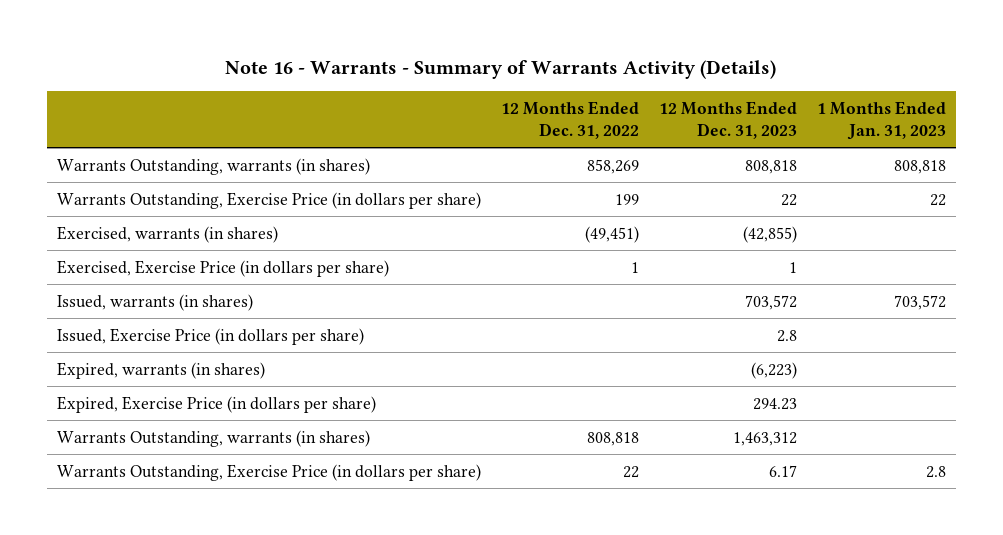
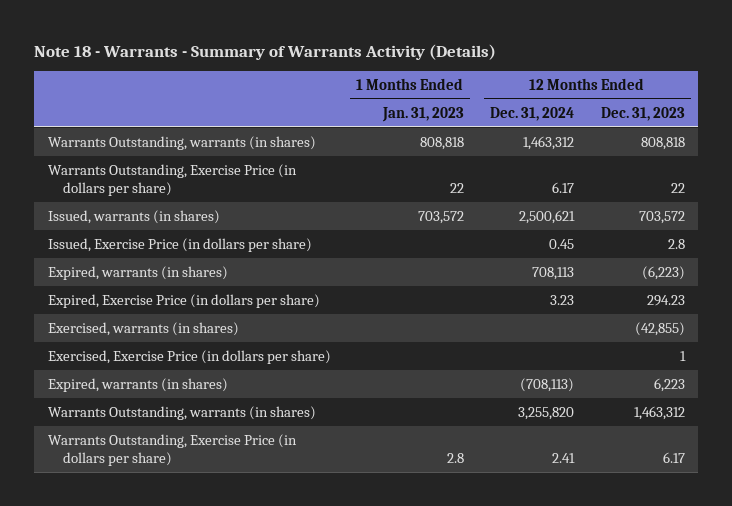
- Note 16 - Warrants - Summary of Warrants Activity (Details)
+ Note 18 - Warrants - Summary of Warrants Activity (Details)
- | 12 Months Ended Dec. 31, 2022 | 12 Months Ended Dec. 31, 2023 | 1 Months Ended Jan. 31, 2023
+ | 1 Months Ended Jan. 31, 2023 | 12 Months Ended Dec. 31, 2024 | 12 Months Ended Dec. 31, 2023
moved down: Exercised, warrants (in shares) | | | (42,855)
moved down: Exercised, Exercise Price (in dollars per share) | | | 1
+ Expired, warrants (in shares) | | (708,113) | 6,223

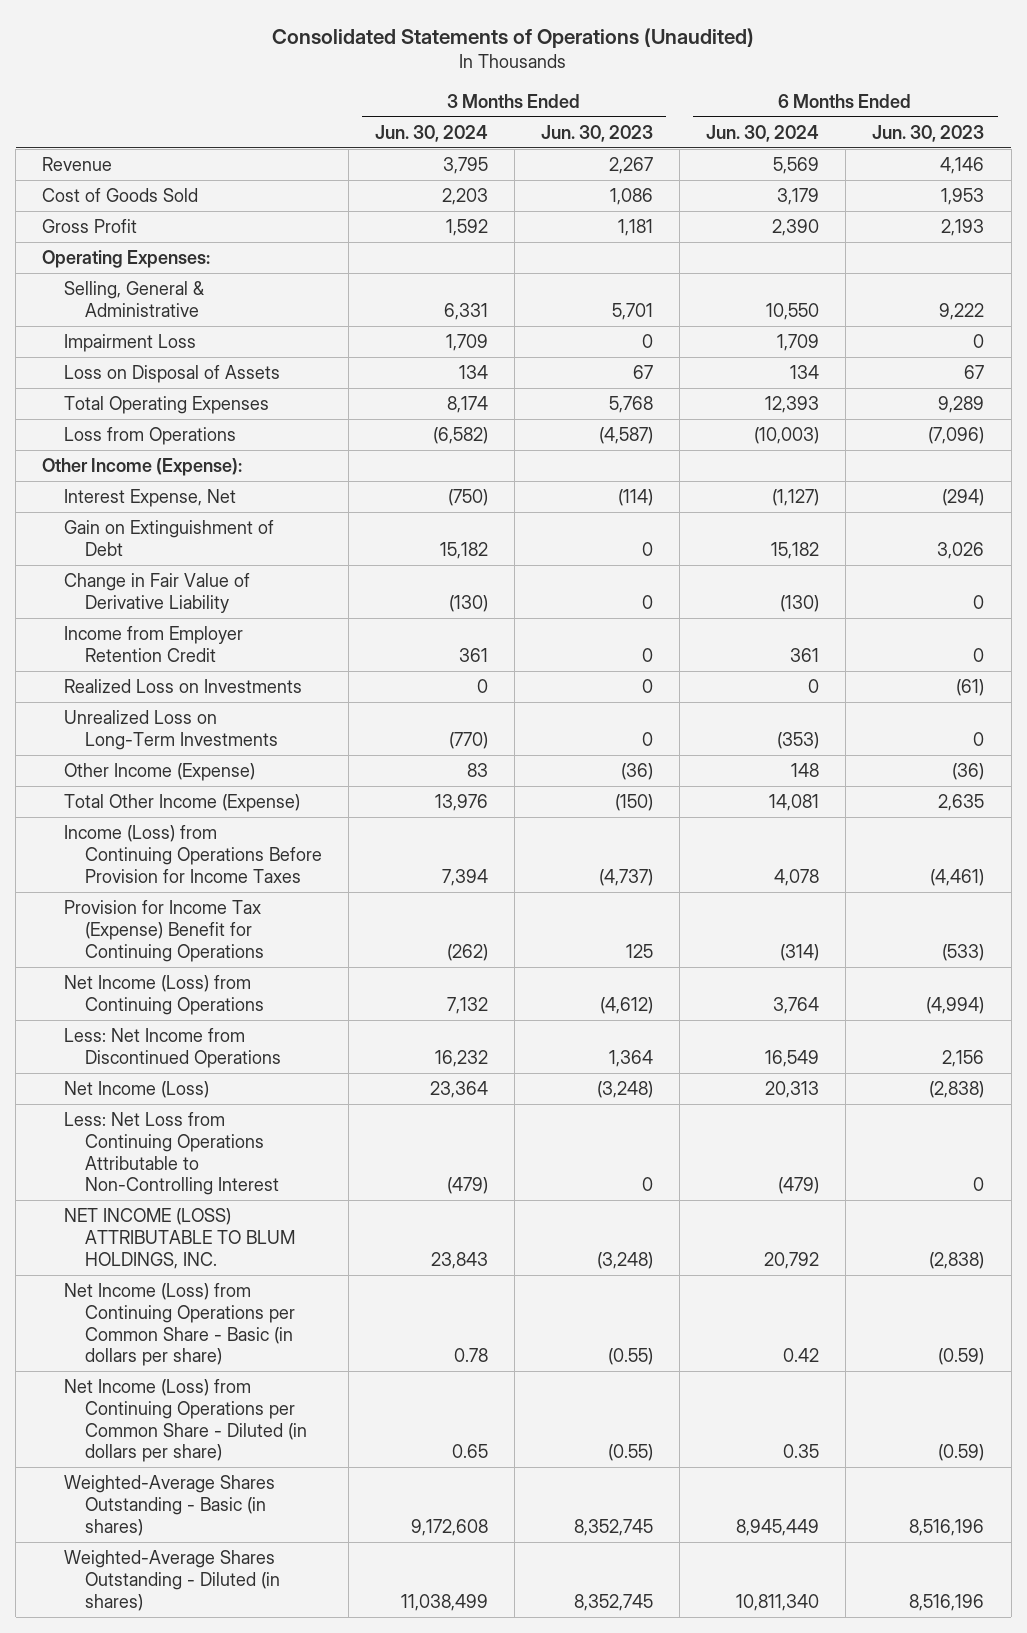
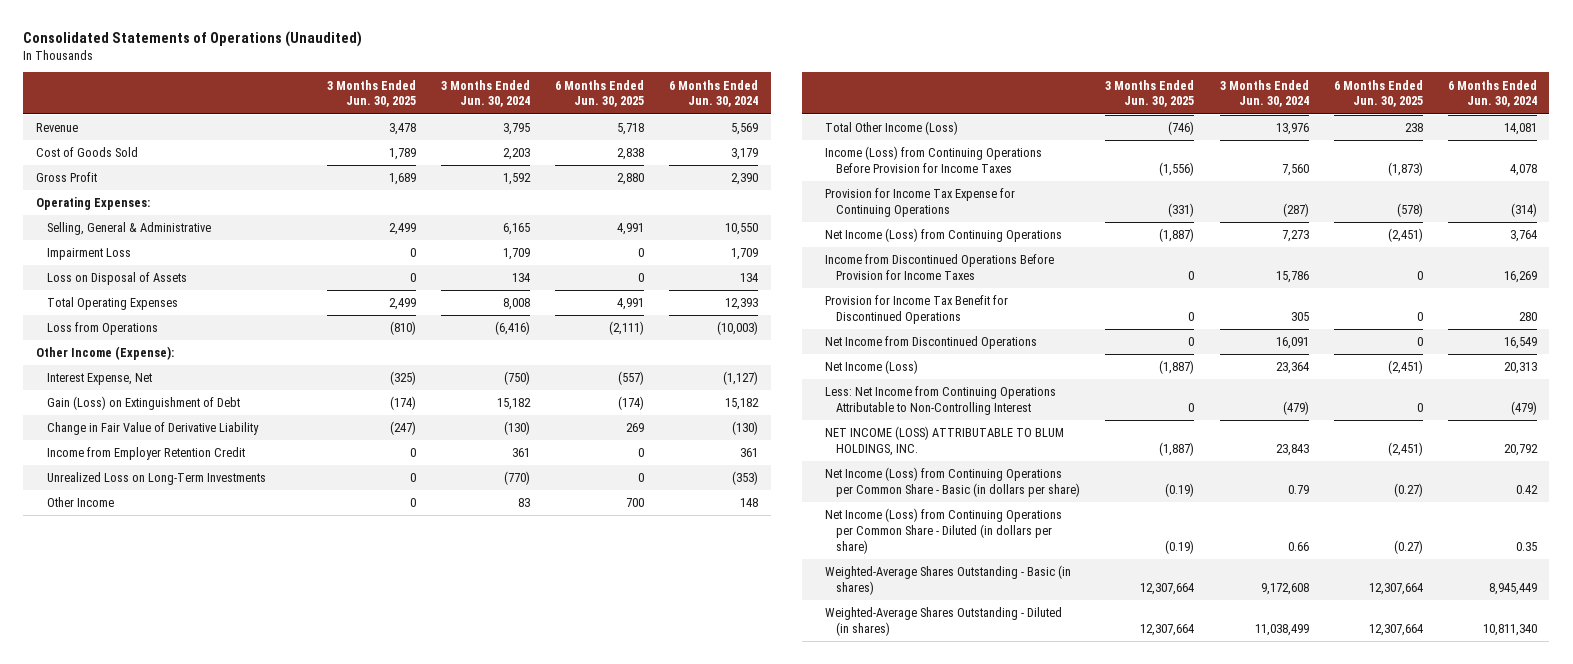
- | 3 Months Ended Jun. 30, 2024 | 3 Months Ended Jun. 30, 2023 | 6 Months Ended Jun. 30, 2024 | 6 Months Ended Jun. 30, 2023
+ | 3 Months Ended Jun. 30, 2025 | 3 Months Ended Jun. 30, 2024 | 6 Months Ended Jun. 30, 2025 | 6 Months Ended Jun. 30, 2024
- Selling, General & Administrative | 6,331 | 5,701 | 10,550 | 9,222
+ Selling, General & Administrative | 2,499 | 6,165 | 4,991 | 10,550
- Total Operating Expenses | 8,174 | 5,768 | 12,393 | 9,289
- Loss from Operations | (6,582) | (4,587) | (10,003) | (7,096)
+ Total Operating Expenses | 2,499 | 8,008 | 4,991 | 12,393
+ Loss from Operations | (810) | (6,416) | (2,111) | (10,003)
- Gain on Extinguishment of Debt | 15,182 | 0 | 15,182 | 3,026
+ Gain (Loss) on Extinguishment of Debt | (174) | 15,182 | (174) | 15,182
- Realized Loss on Investments | 0 | 0 | 0 | (61)
- Other Income (Expense) | 83 | (36) | 148 | (36)
- Total Other Income (Expense) | 13,976 | (150) | 14,081 | 2,635
- Income (Loss) from Continuing Operations Before Provision for Income Taxes | 7,394 | (4,737) | 4,078 | (4,461)
- Provision for Income Tax (Expense) Benefit for Continuing Operations | (262) | 125 | (314) | (533)
- Net Income (Loss) from Continuing Operations | 7,132 | (4,612) | 3,764 | (4,994)
- Less: Net Income from Discontinued Operations | 16,232 | 1,364 | 16,549 | 2,156
+ Other Income | 0 | 83 | 700 | 148
+ Total Other Income (Loss) | (746) | 13,976 | 238 | 14,081
+ Income (Loss) from Continuing Operations Before Provision for Income Taxes | (1,556) | 7,560 | (1,873) | 4,078
+ Provision for Income Tax Expense for Continuing Operations | (331) | (287) | (578) | (314)
+ Net Income (Loss) from Continuing Operations | (1,887) | 7,273 | (2,451) | 3,764
+ Income from Discontinued Operations Before Provision for Income Taxes | 0 | 15,786 | 0 | 16,269
+ Provision for Income Tax Benefit for Discontinued Operations | 0 | 305 | 0 | 280
+ Net Income from Discontinued Operations | 0 | 16,091 | 0 | 16,549
- Less: Net Loss from Continuing Operations Attributable to Non-Controlling Interest | (479) | 0 | (479) | 0
+ Less: Net Income from Continuing Operations Attributable to Non-Controlling Interest | 0 | (479) | 0 | (479)
- Net Income (Loss) from Continuing Operations per Common Share - Basic (in dollars per share) | 0.78 | (0.55) | 0.42 | (0.59)
- Net Income (Loss) from Continuing Operations per Common Share - Diluted (in dollars per share) | 0.65 | (0.55) | 0.35 | (0.59)
+ Net Income (Loss) from Continuing Operations per Common Share - Basic (in dollars per share) | (0.19) | 0.79 | (0.27) | 0.42
+ Net Income (Loss) from Continuing Operations per Common Share - Diluted (in dollars per share) | (0.19) | 0.66 | (0.27) | 0.35

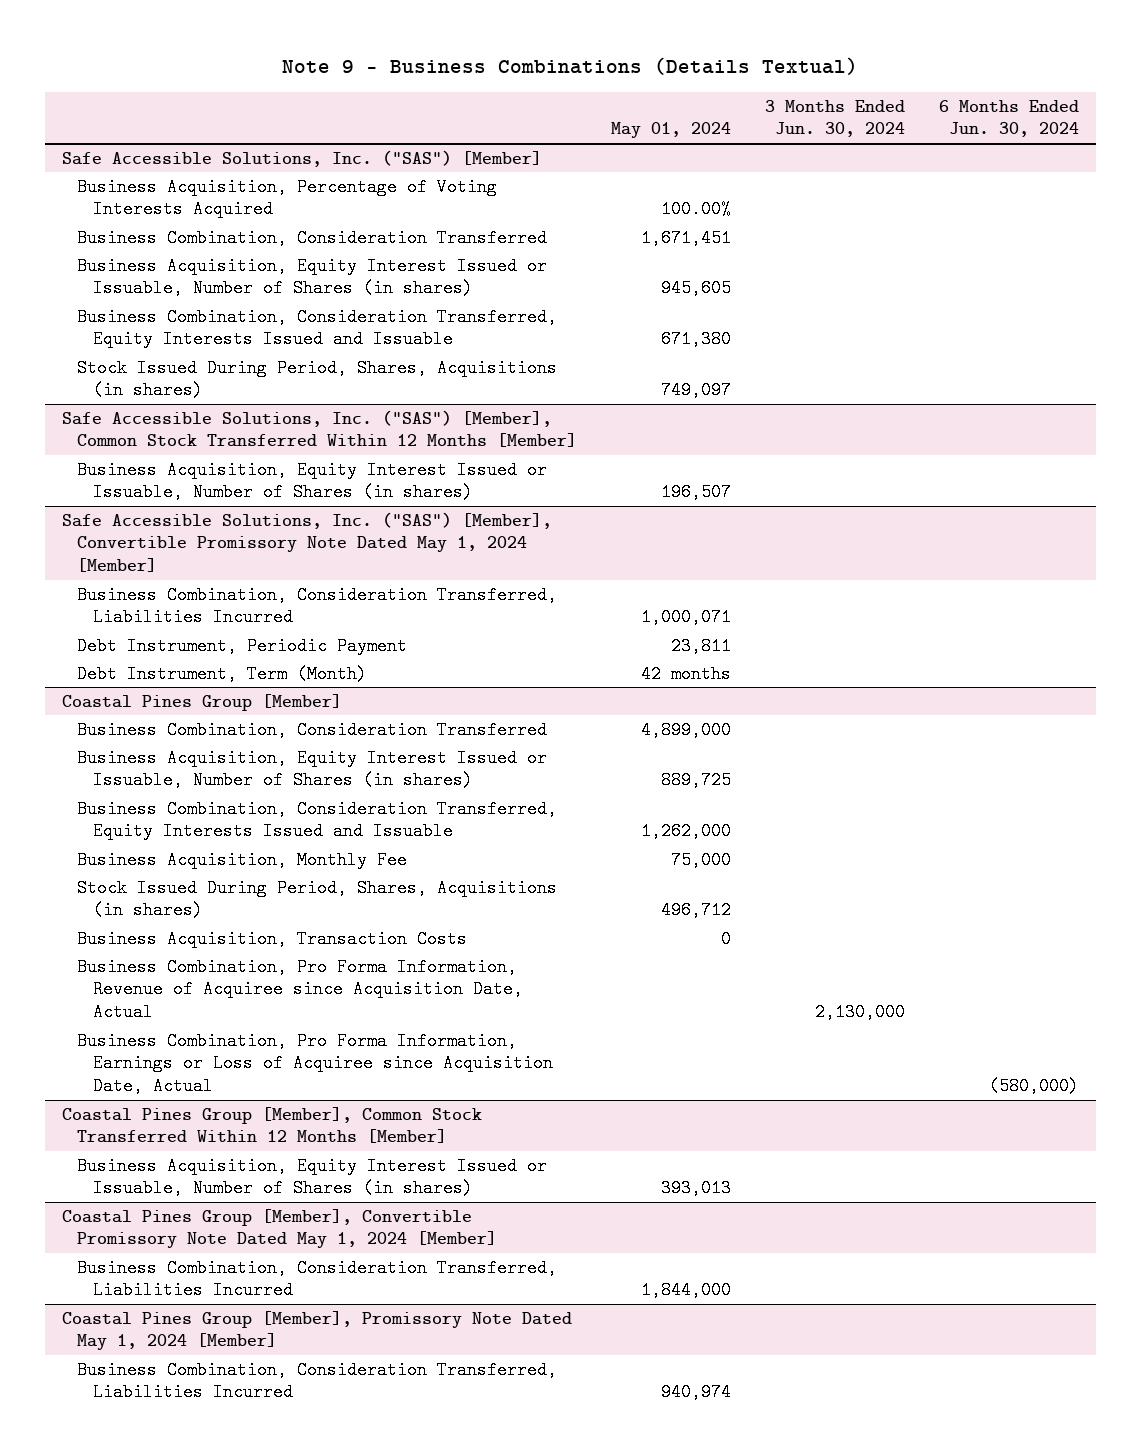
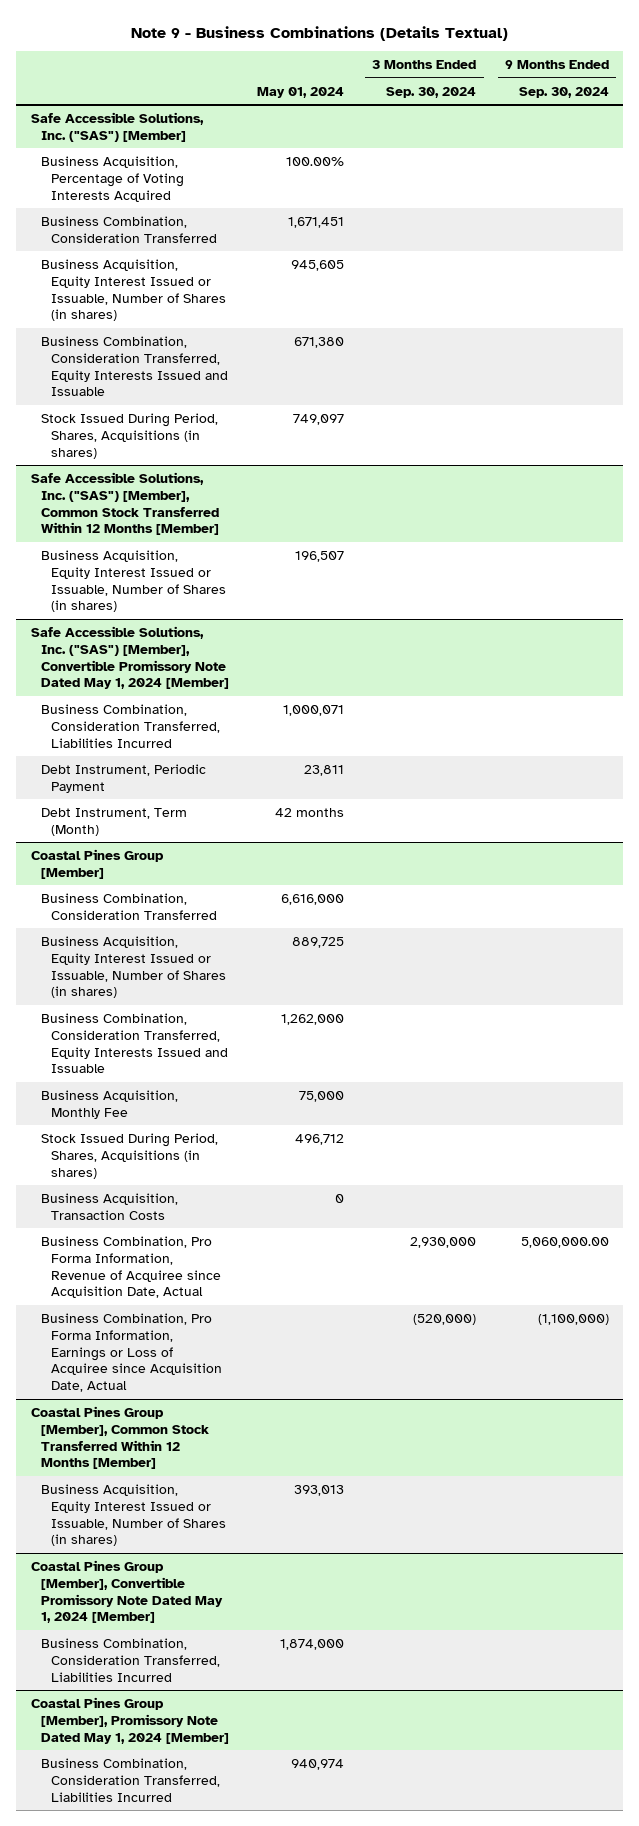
- | May 01, 2024 | 3 Months Ended Jun. 30, 2024 | 6 Months Ended Jun. 30, 2024
+ | May 01, 2024 | 3 Months Ended Sep. 30, 2024 | 9 Months Ended Sep. 30, 2024
@ Coastal Pines Group [Member]
- Business Combination, Consideration Transferred | 4,899,000 | |
+ Business Combination, Consideration Transferred | 6,616,000 | |
@ Coastal Pines Group [Member], Convertible Promissory Note Dated May 1, 2024 [Member]
- Business Combination, Consideration Transferred, Liabilities Incurred | 1,844,000 | |
+ Business Combination, Consideration Transferred, Liabilities Incurred | 1,874,000 | |

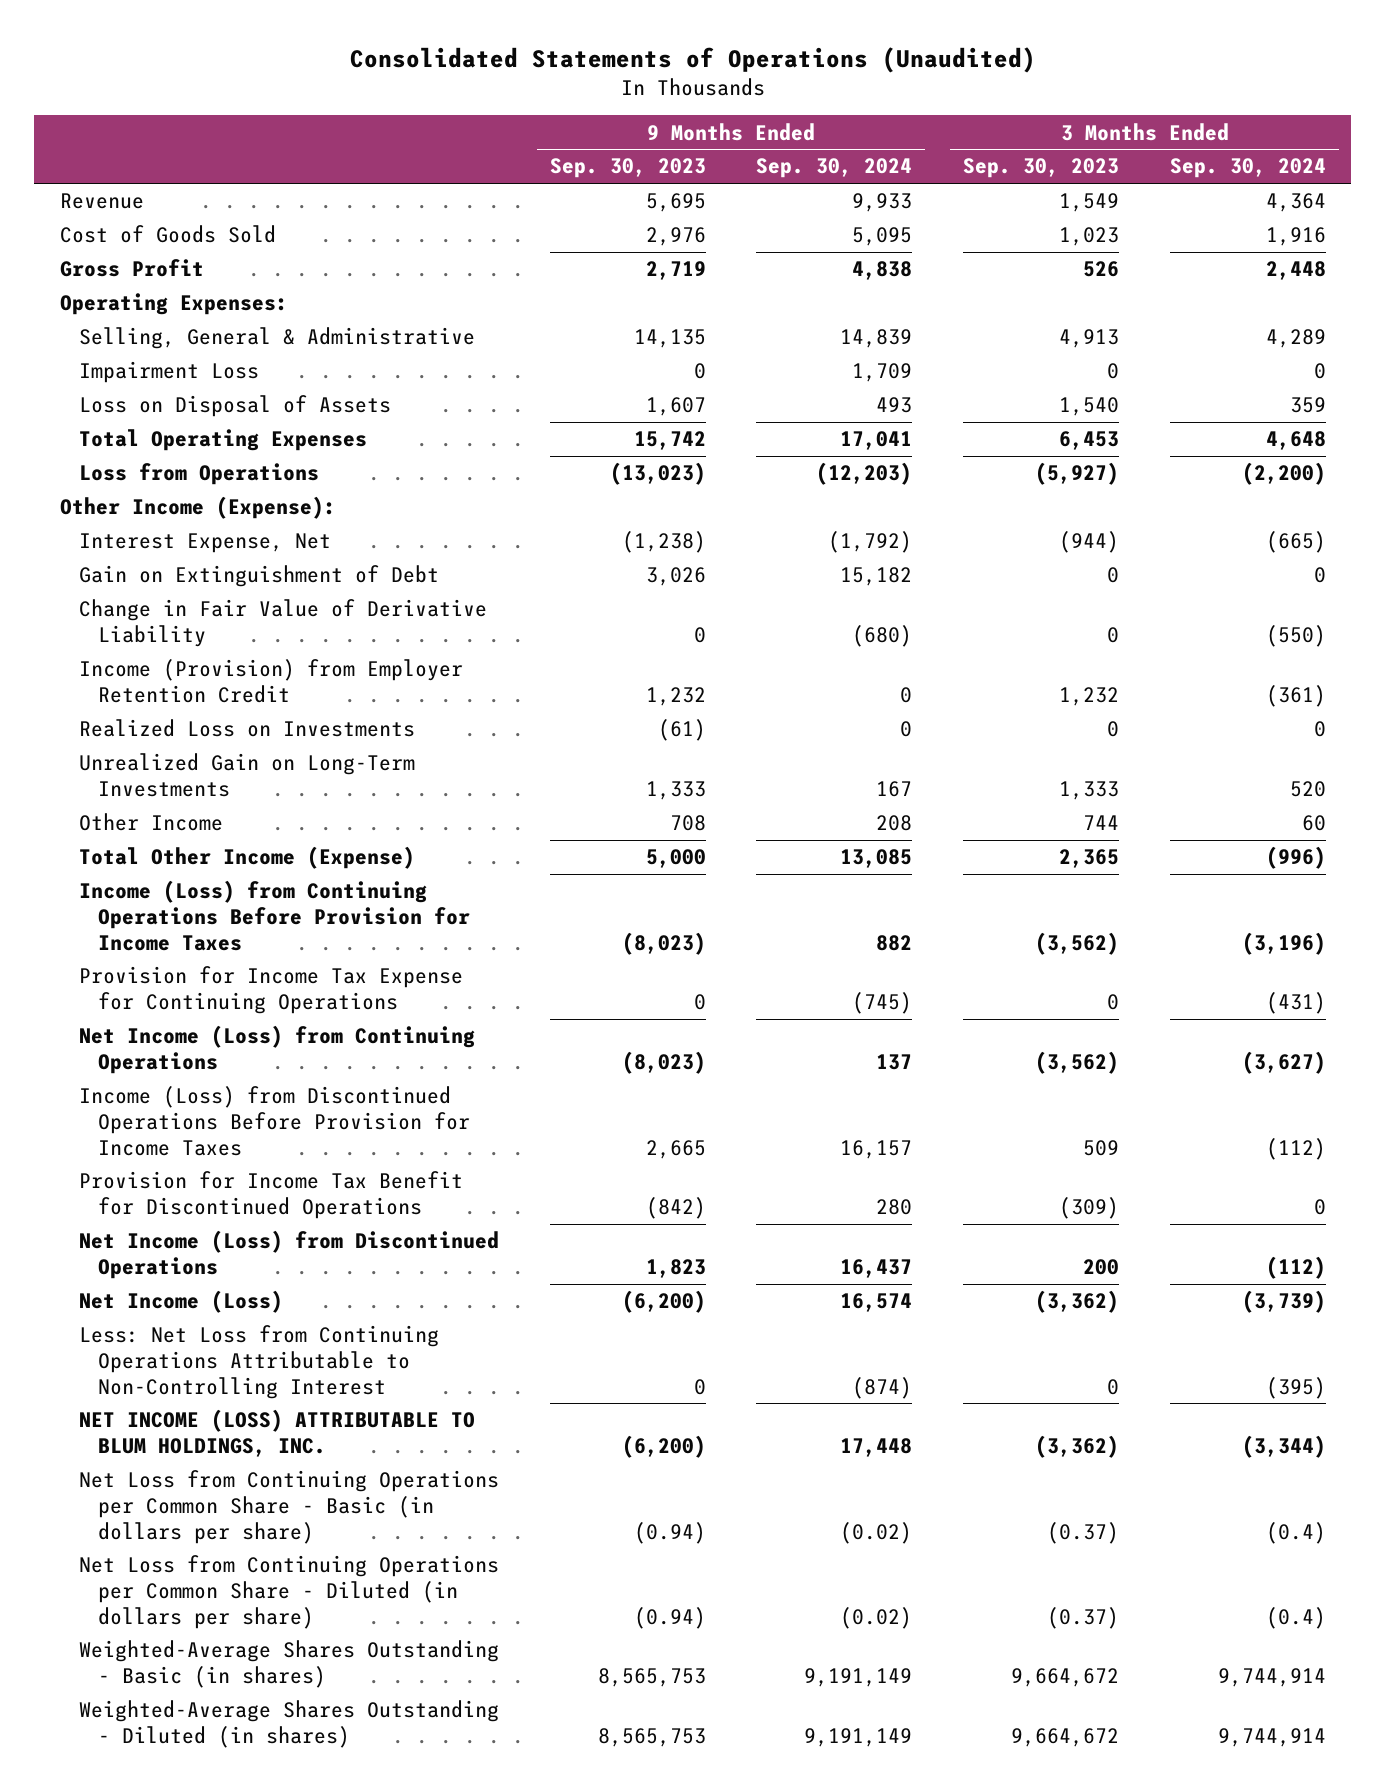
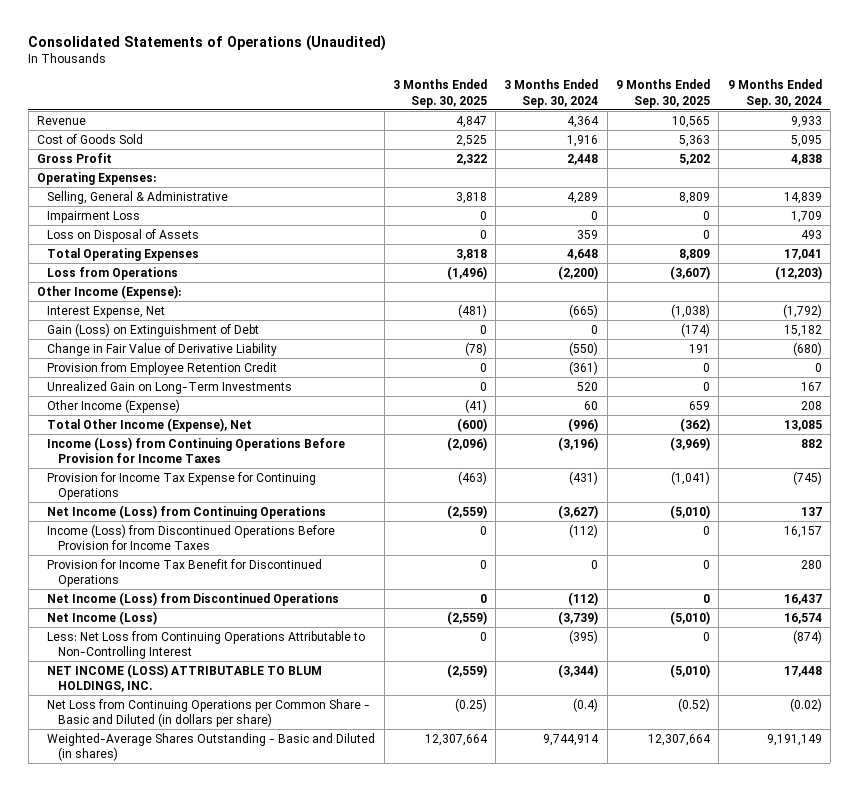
- | 9 Months Ended Sep. 30, 2023 | 9 Months Ended Sep. 30, 2024 | 3 Months Ended Sep. 30, 2023 | 3 Months Ended Sep. 30, 2024
+ | 3 Months Ended Sep. 30, 2025 | 3 Months Ended Sep. 30, 2024 | 9 Months Ended Sep. 30, 2025 | 9 Months Ended Sep. 30, 2024
- Gain on Extinguishment of Debt | 3,026 | 15,182 | 0 | 0
+ Gain (Loss) on Extinguishment of Debt | 0 | 0 | (174) | 15,182
- Income (Provision) from Employer Retention Credit | 1,232 | 0 | 1,232 | (361)
- Realized Loss on Investments | (61) | 0 | 0 | 0
+ Provision from Employee Retention Credit | 0 | (361) | 0 | 0
- Other Income | 708 | 208 | 744 | 60
- Total Other Income (Expense) | 5,000 | 13,085 | 2,365 | (996)
+ Other Income (Expense) | (41) | 60 | 659 | 208
+ Total Other Income (Expense), Net | (600) | (996) | (362) | 13,085
- Net Loss from Continuing Operations per Common Share - Basic (in dollars per share) | (0.94) | (0.02) | (0.37) | (0.4)
- Net Loss from Continuing Operations per Common Share - Diluted (in dollars per share) | (0.94) | (0.02) | (0.37) | (0.4)
- Weighted-Average Shares Outstanding - Basic (in shares) | 8,565,753 | 9,191,149 | 9,664,672 | 9,744,914
- Weighted-Average Shares Outstanding - Diluted (in shares) | 8,565,753 | 9,191,149 | 9,664,672 | 9,744,914
+ Net Loss from Continuing Operations per Common Share - Basic and Diluted (in dollars per share) | (0.25) | (0.4) | (0.52) | (0.02)
+ Weighted-Average Shares Outstanding - Basic and Diluted (in shares) | 12,307,664 | 9,744,914 | 12,307,664 | 9,191,149

